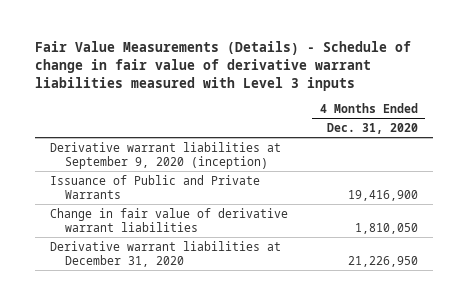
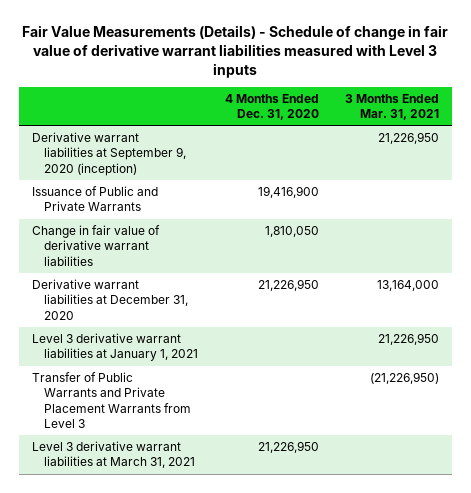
- | 4 Months Ended Dec. 31, 2020
+ | 4 Months Ended Dec. 31, 2020 | 3 Months Ended Mar. 31, 2021
+ Level 3 derivative warrant liabilities at January 1, 2021 | | 21,226,950
+ Transfer of Public Warrants and Private Placement Warrants from Level 3 | | (21,226,950)
+ Level 3 derivative warrant liabilities at March 31, 2021 | 21,226,950 |

